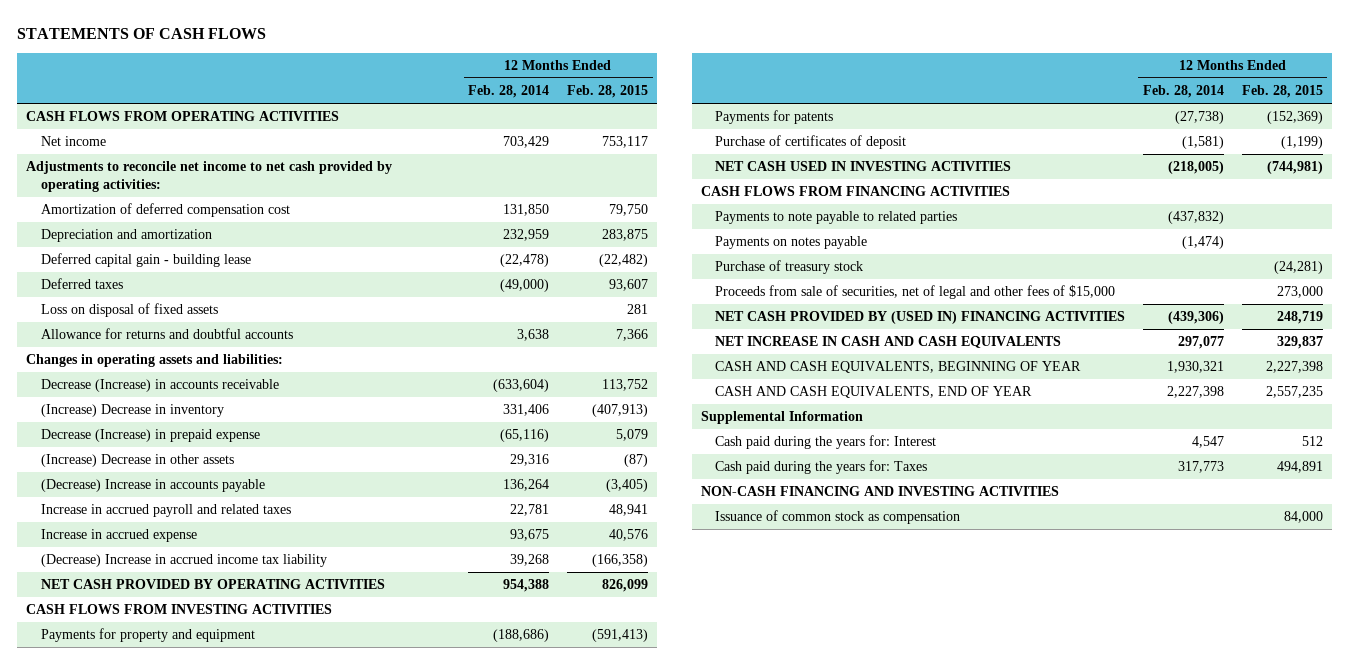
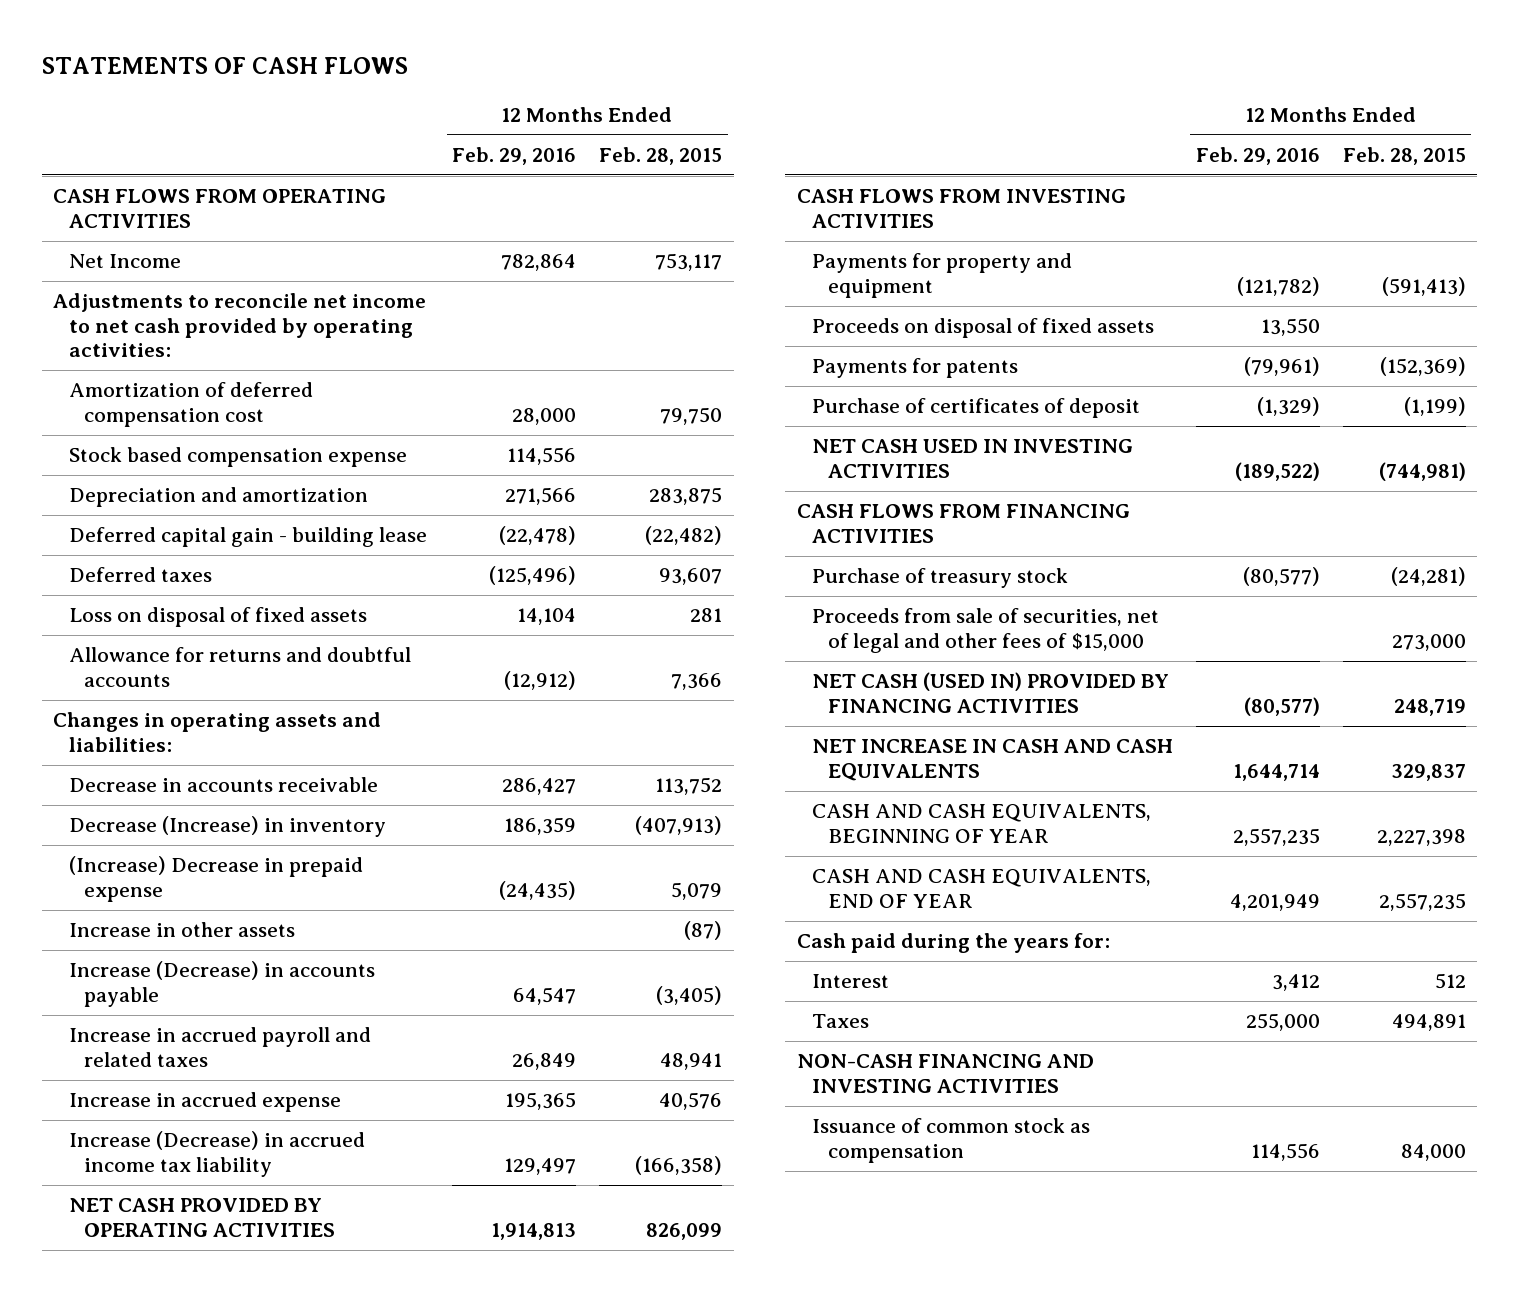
- | 12 Months Ended Feb. 28, 2014 | 12 Months Ended Feb. 28, 2015
+ | 12 Months Ended Feb. 29, 2016 | 12 Months Ended Feb. 28, 2015
- Net income | 703,429 | 753,117
+ Net Income | 782,864 | 753,117
+ Stock based compensation expense | 114,556 |
- Decrease (Increase) in accounts receivable | (633,604) | 113,752
- (Increase) Decrease in inventory | 331,406 | (407,913)
- Decrease (Increase) in prepaid expense | (65,116) | 5,079
- (Increase) Decrease in other assets | 29,316 | (87)
- (Decrease) Increase in accounts payable | 136,264 | (3,405)
+ Decrease in accounts receivable | 286,427 | 113,752
+ Decrease (Increase) in inventory | 186,359 | (407,913)
+ (Increase) Decrease in prepaid expense | (24,435) | 5,079
+ Increase in other assets | | (87)
+ Increase (Decrease) in accounts payable | 64,547 | (3,405)
- (Decrease) Increase in accrued income tax liability | 39,268 | (166,358)
+ Increase (Decrease) in accrued income tax liability | 129,497 | (166,358)
+ Proceeds on disposal of fixed assets | 13,550 |
- Payments to note payable to related parties | (437,832) |
- Payments on notes payable | (1,474) |
- NET CASH PROVIDED BY (USED IN) FINANCING ACTIVITIES | (439,306) | 248,719
+ NET CASH (USED IN) PROVIDED BY FINANCING ACTIVITIES | (80,577) | 248,719
- Supplemental Information
- Cash paid during the years for: Interest | 4,547 | 512
- Cash paid during the years for: Taxes | 317,773 | 494,891
+ Cash paid during the years for:
+ Interest | 3,412 | 512
+ Taxes | 255,000 | 494,891

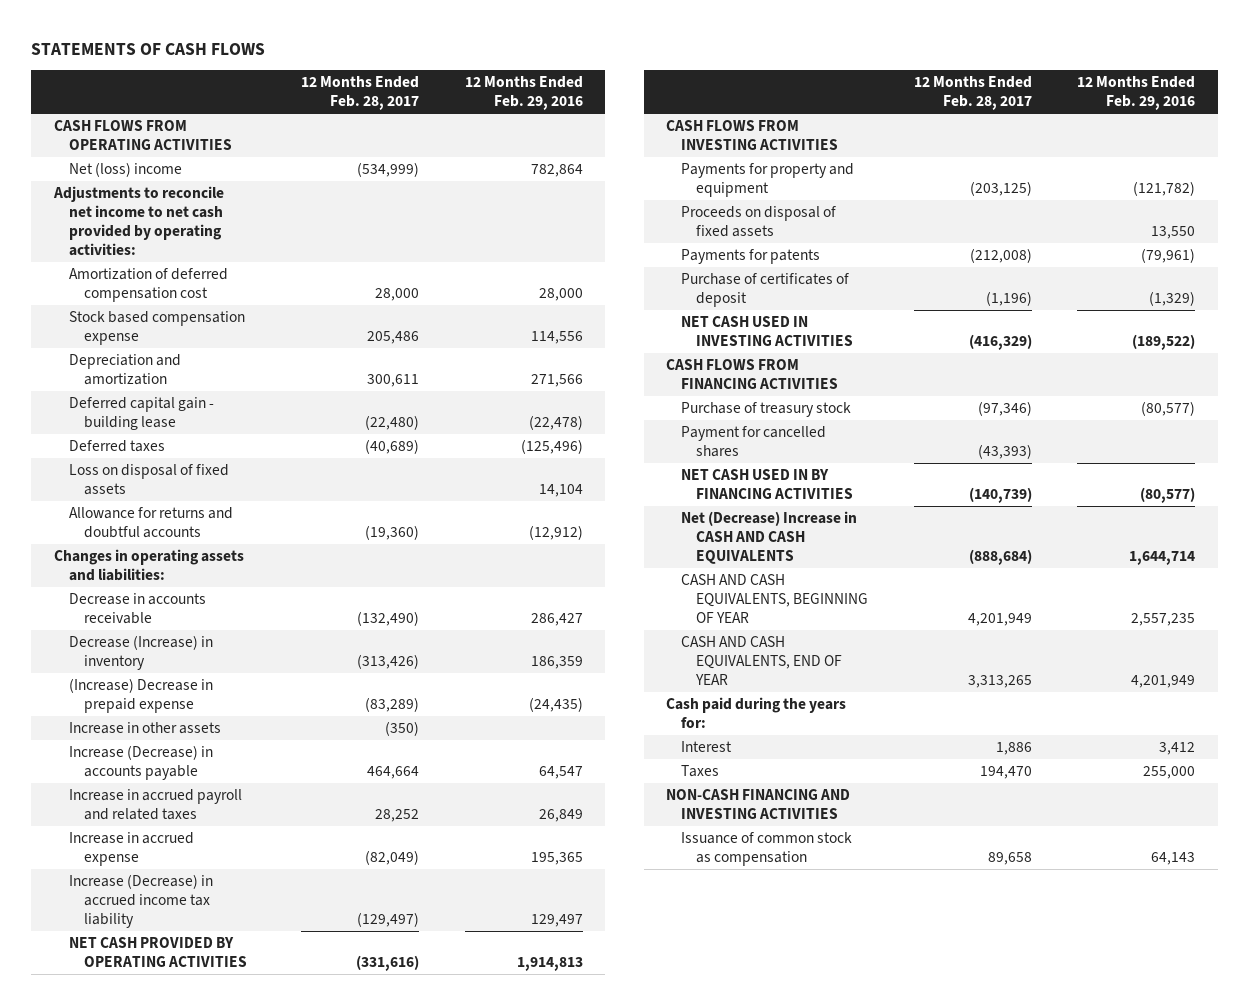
- | 12 Months Ended Feb. 29, 2016 | 12 Months Ended Feb. 28, 2015
+ | 12 Months Ended Feb. 28, 2017 | 12 Months Ended Feb. 29, 2016
- Net Income | 782,864 | 753,117
+ Net (loss) income | (534,999) | 782,864
- Proceeds from sale of securities, net of legal and other fees of $15,000 | | 273,000
- NET CASH (USED IN) PROVIDED BY FINANCING ACTIVITIES | (80,577) | 248,719
- NET INCREASE IN CASH AND CASH EQUIVALENTS | 1,644,714 | 329,837
+ Payment for cancelled shares | (43,393) |
+ NET CASH USED IN BY FINANCING ACTIVITIES | (140,739) | (80,577)
+ Net (Decrease) Increase in CASH AND CASH EQUIVALENTS | (888,684) | 1,644,714
- Issuance of common stock as compensation | 114,556 | 84,000
+ Issuance of common stock as compensation | 89,658 | 64,143

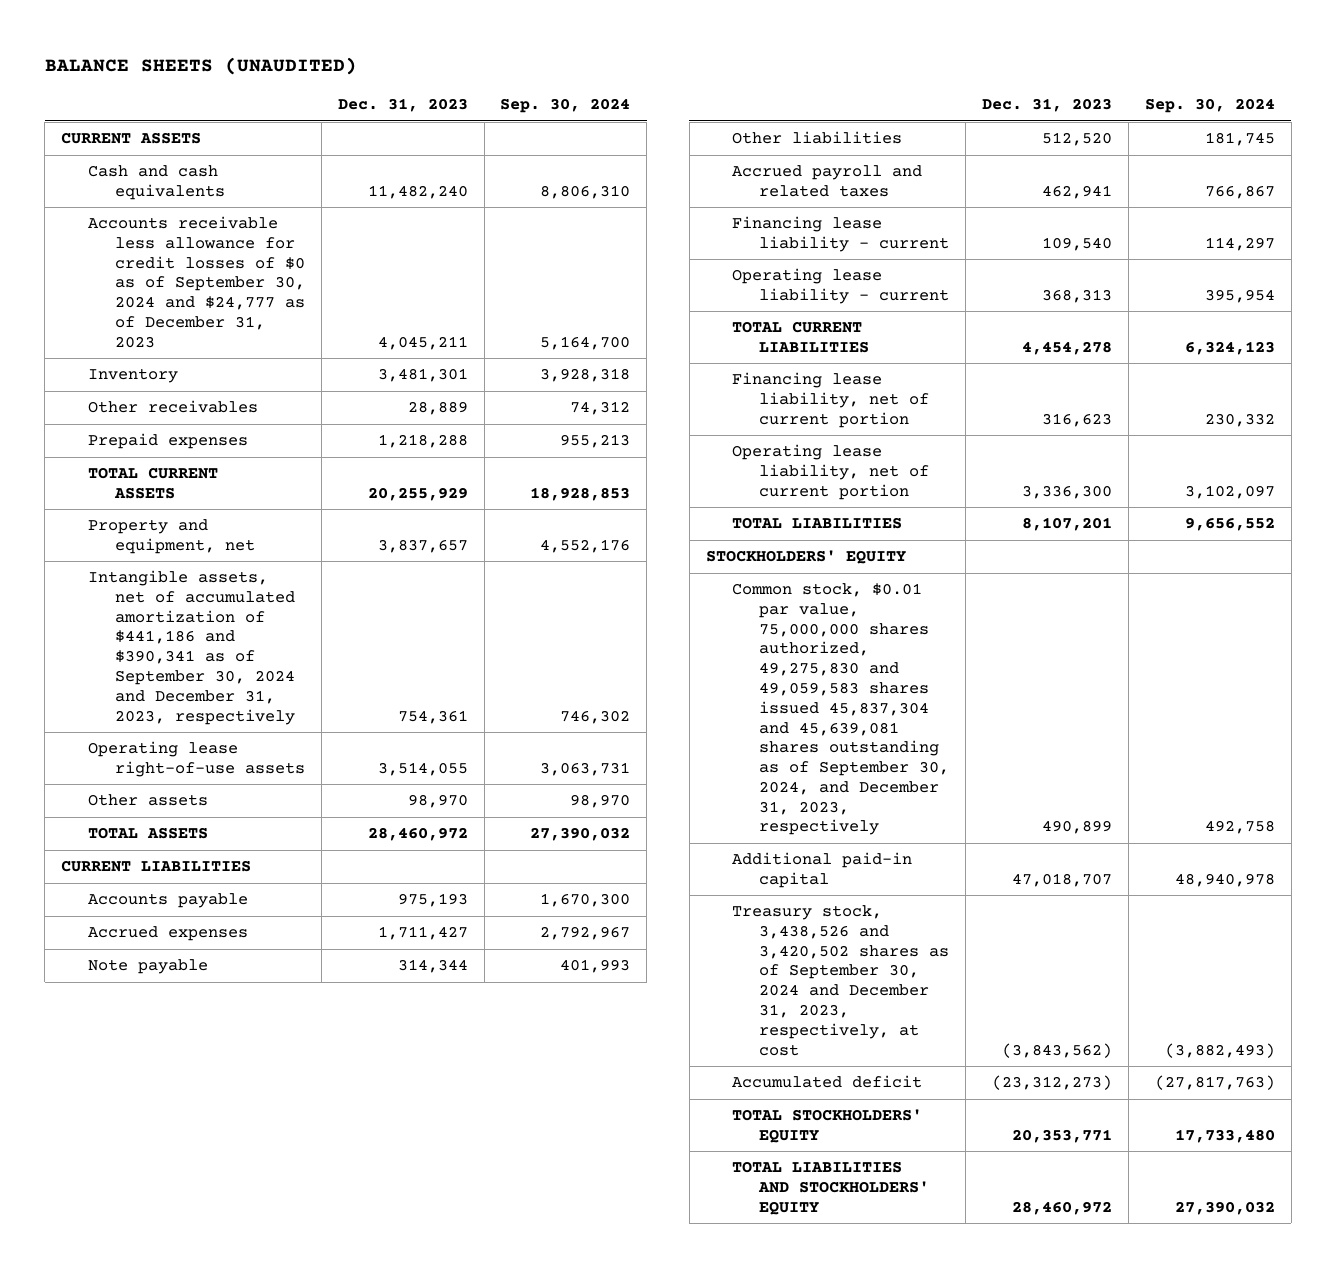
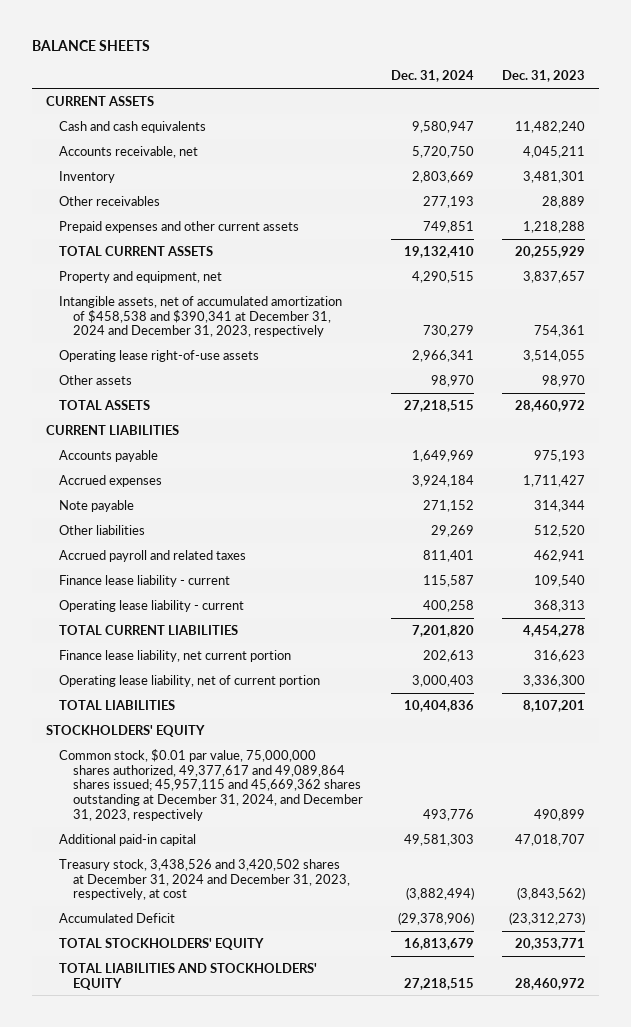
- BALANCE SHEETS (UNAUDITED)
+ BALANCE SHEETS
- | Dec. 31, 2023 | Sep. 30, 2024
+ | Dec. 31, 2024 | Dec. 31, 2023
- Accounts receivable less allowance for credit losses of $0 as of September 30, 2024 and $24,777 as of December 31, 2023 | 4,045,211 | 5,164,700
+ Accounts receivable, net | 5,720,750 | 4,045,211
- Prepaid expenses | 1,218,288 | 955,213
+ Prepaid expenses and other current assets | 749,851 | 1,218,288
- Intangible assets, net of accumulated amortization of $441,186 and $390,341 as of September 30, 2024 and December 31, 2023, respectively | 754,361 | 746,302
+ Intangible assets, net of accumulated amortization of $458,538 and $390,341 at December 31, 2024 and December 31, 2023, respectively | 730,279 | 754,361
- Financing lease liability - current | 109,540 | 114,297
+ Finance lease liability - current | 115,587 | 109,540
- Financing lease liability, net of current portion | 316,623 | 230,332
+ Finance lease liability, net current portion | 202,613 | 316,623
- Common stock, $0.01 par value, 75,000,000 shares authorized, 49,275,830 and 49,059,583 shares issued 45,837,304 and 45,639,081 shares outstanding as of September 30, 2024, and December 31, 2023, respectively | 490,899 | 492,758
+ Common stock, $0.01 par value, 75,000,000 shares authorized, 49,377,617 and 49,089,864 shares issued; 45,957,115 and 45,669,362 shares outstanding at December 31, 2024, and December 31, 2023, respectively | 493,776 | 490,899
- Treasury stock, 3,438,526 and 3,420,502 shares as of September 30, 2024 and December 31, 2023, respectively, at cost | (3,843,562) | (3,882,493)
- Accumulated deficit | (23,312,273) | (27,817,763)
+ Treasury stock, 3,438,526 and 3,420,502 shares at December 31, 2024 and December 31, 2023, respectively, at cost | (3,882,494) | (3,843,562)
+ Accumulated Deficit | (29,378,906) | (23,312,273)

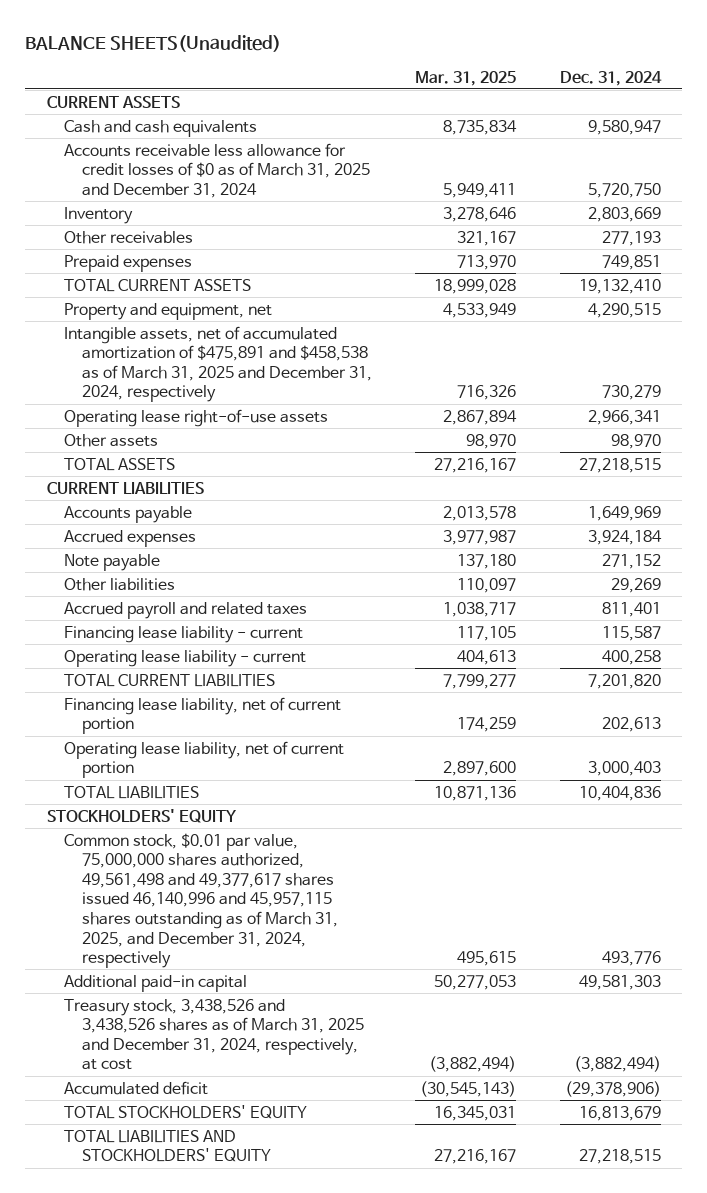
- BALANCE SHEETS
+ BALANCE SHEETS(Unaudited)
- | Dec. 31, 2024 | Dec. 31, 2023
+ | Mar. 31, 2025 | Dec. 31, 2024
- Accounts receivable, net | 5,720,750 | 4,045,211
+ Accounts receivable less allowance for credit losses of $0 as of March 31, 2025 and December 31, 2024 | 5,949,411 | 5,720,750
- Prepaid expenses and other current assets | 749,851 | 1,218,288
+ Prepaid expenses | 713,970 | 749,851
- Intangible assets, net of accumulated amortization of $458,538 and $390,341 at December 31, 2024 and December 31, 2023, respectively | 730,279 | 754,361
+ Intangible assets, net of accumulated amortization of $475,891 and $458,538 as of March 31, 2025 and December 31, 2024, respectively | 716,326 | 730,279
- Finance lease liability - current | 115,587 | 109,540
+ Financing lease liability - current | 117,105 | 115,587
- Finance lease liability, net current portion | 202,613 | 316,623
+ Financing lease liability, net of current portion | 174,259 | 202,613
- Common stock, $0.01 par value, 75,000,000 shares authorized, 49,377,617 and 49,089,864 shares issued; 45,957,115 and 45,669,362 shares outstanding at December 31, 2024, and December 31, 2023, respectively | 493,776 | 490,899
+ Common stock, $0.01 par value, 75,000,000 shares authorized, 49,561,498 and 49,377,617 shares issued 46,140,996 and 45,957,115 shares outstanding as of March 31, 2025, and December 31, 2024, respectively | 495,615 | 493,776
- Treasury stock, 3,438,526 and 3,420,502 shares at December 31, 2024 and December 31, 2023, respectively, at cost | (3,882,494) | (3,843,562)
- Accumulated Deficit | (29,378,906) | (23,312,273)
+ Treasury stock, 3,438,526 and 3,438,526 shares as of March 31, 2025 and December 31, 2024, respectively, at cost | (3,882,494) | (3,882,494)
+ Accumulated deficit | (30,545,143) | (29,378,906)

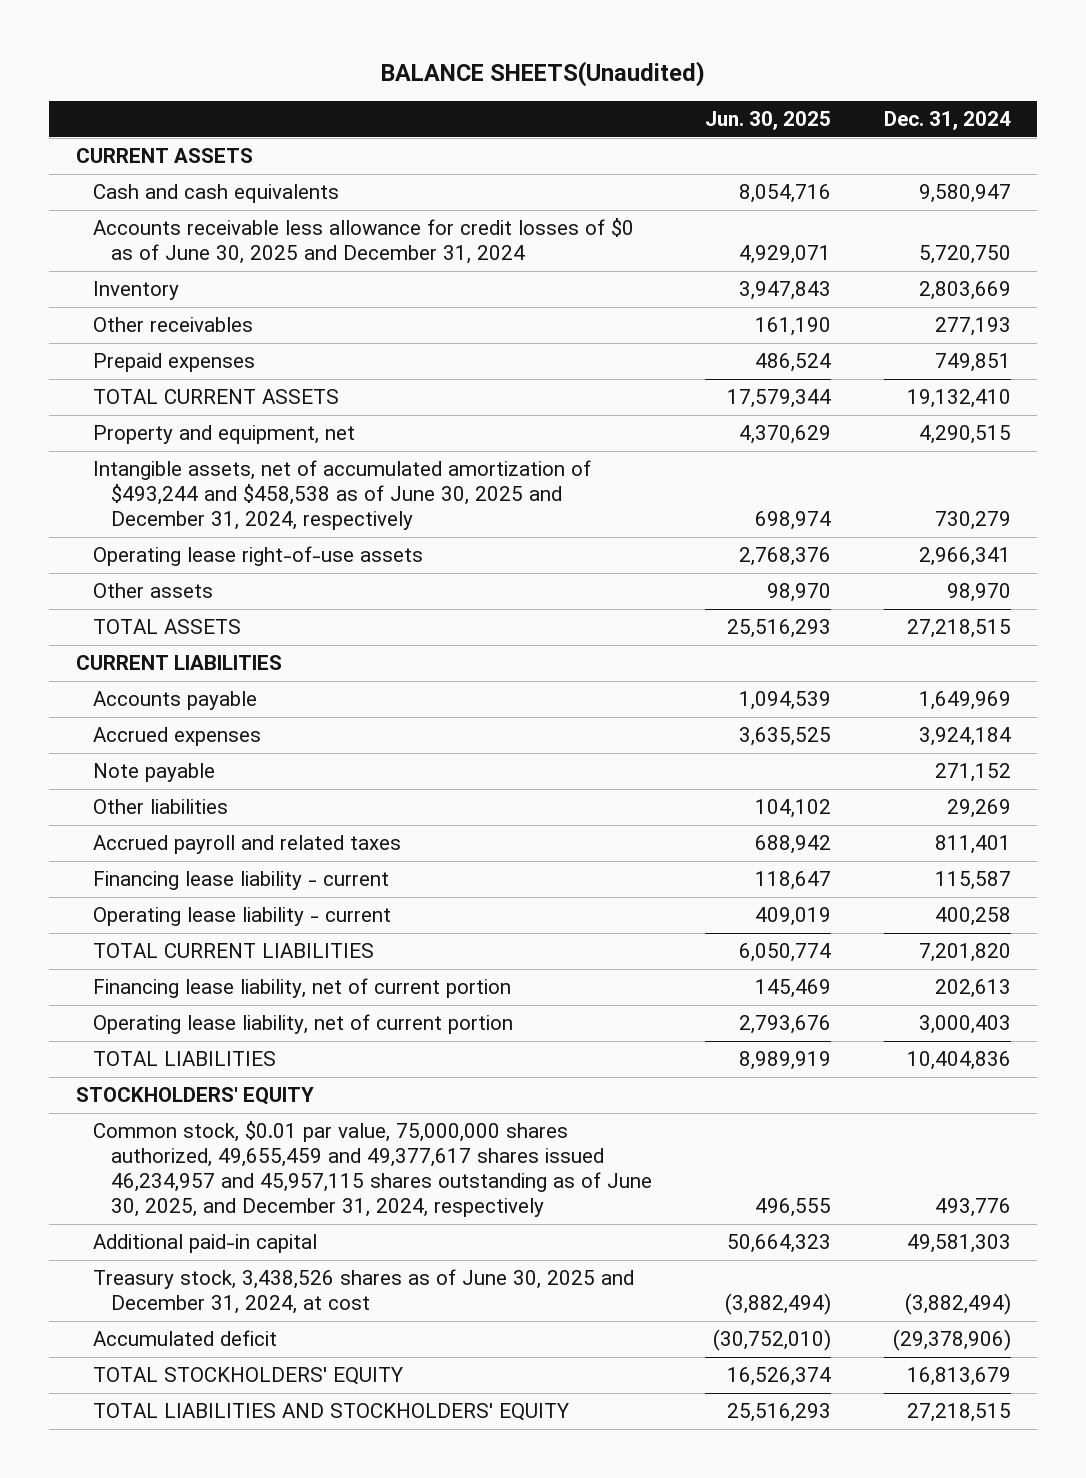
- | Mar. 31, 2025 | Dec. 31, 2024
+ | Jun. 30, 2025 | Dec. 31, 2024
- Accounts receivable less allowance for credit losses of $0 as of March 31, 2025 and December 31, 2024 | 5,949,411 | 5,720,750
+ Accounts receivable less allowance for credit losses of $0 as of June 30, 2025 and December 31, 2024 | 4,929,071 | 5,720,750
- Intangible assets, net of accumulated amortization of $475,891 and $458,538 as of March 31, 2025 and December 31, 2024, respectively | 716,326 | 730,279
+ Intangible assets, net of accumulated amortization of $493,244 and $458,538 as of June 30, 2025 and December 31, 2024, respectively | 698,974 | 730,279
- Common stock, $0.01 par value, 75,000,000 shares authorized, 49,561,498 and 49,377,617 shares issued 46,140,996 and 45,957,115 shares outstanding as of March 31, 2025, and December 31, 2024, respectively | 495,615 | 493,776
+ Common stock, $0.01 par value, 75,000,000 shares authorized, 49,655,459 and 49,377,617 shares issued 46,234,957 and 45,957,115 shares outstanding as of June 30, 2025, and December 31, 2024, respectively | 496,555 | 493,776
- Treasury stock, 3,438,526 and 3,438,526 shares as of March 31, 2025 and December 31, 2024, respectively, at cost | (3,882,494) | (3,882,494)
+ Treasury stock, 3,438,526 shares as of June 30, 2025 and December 31, 2024, at cost | (3,882,494) | (3,882,494)

